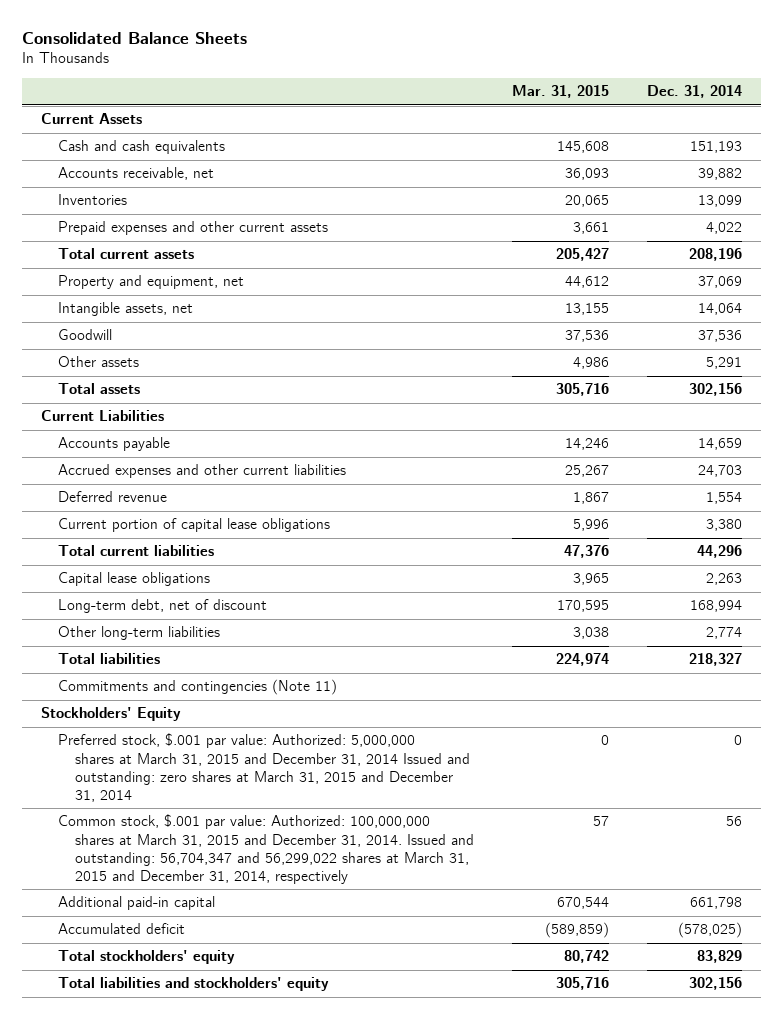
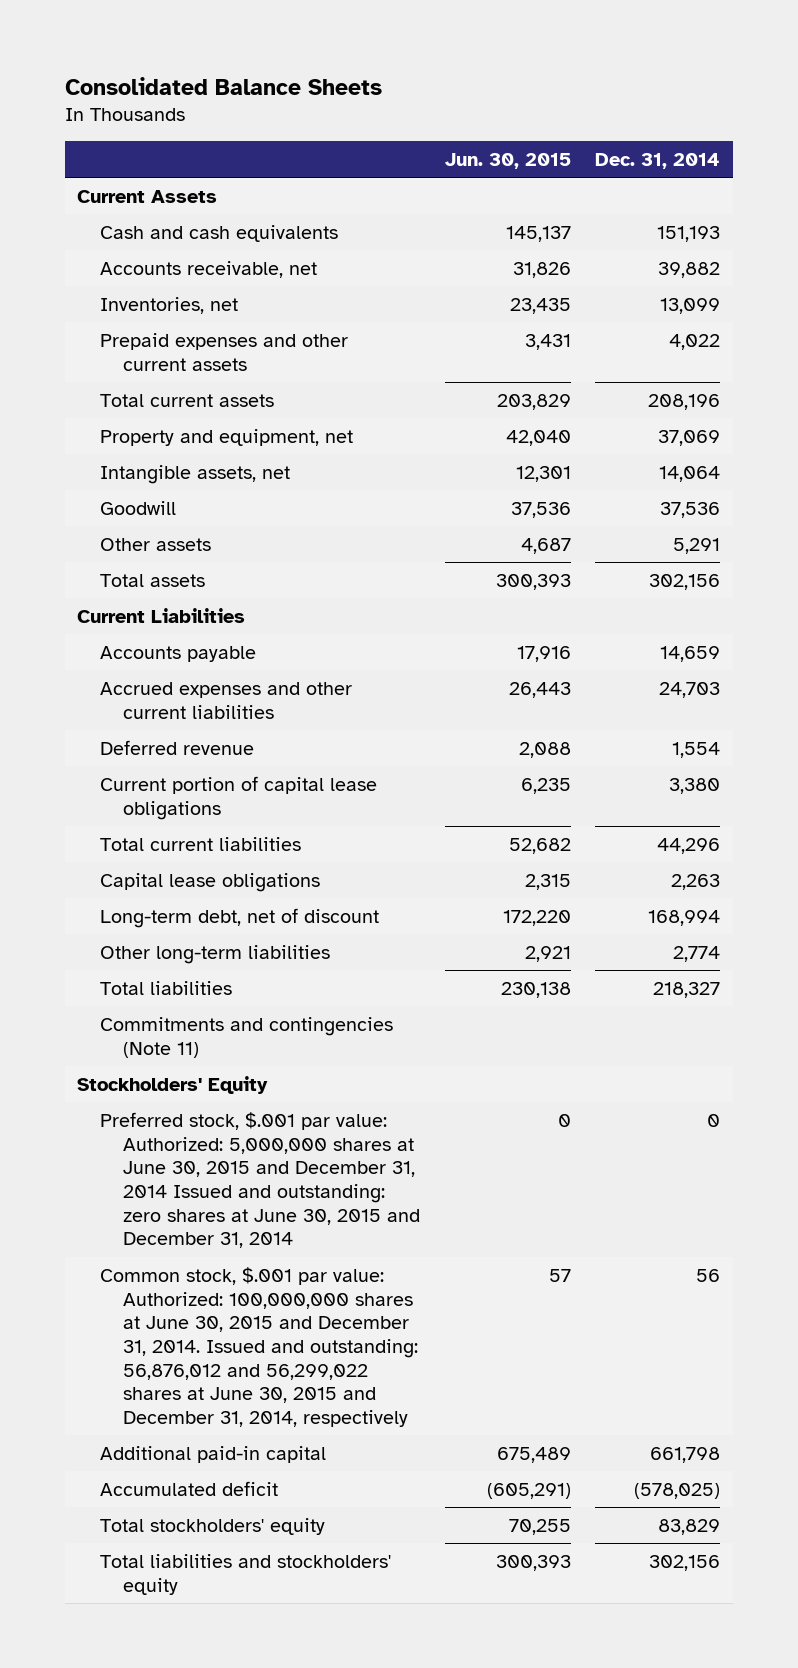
- | Mar. 31, 2015 | Dec. 31, 2014
+ | Jun. 30, 2015 | Dec. 31, 2014
- Inventories | 20,065 | 13,099
+ Inventories, net | 23,435 | 13,099
- Preferred stock, $.001 par value: Authorized: 5,000,000 shares at March 31, 2015 and December 31, 2014 Issued and outstanding: zero shares at March 31, 2015 and December 31, 2014 | 0 | 0
- Common stock, $.001 par value: Authorized: 100,000,000 shares at March 31, 2015 and December 31, 2014. Issued and outstanding: 56,704,347 and 56,299,022 shares at March 31, 2015 and December 31, 2014, respectively | 57 | 56
+ Preferred stock, $.001 par value: Authorized: 5,000,000 shares at June 30, 2015 and December 31, 2014 Issued and outstanding: zero shares at June 30, 2015 and December 31, 2014 | 0 | 0
+ Common stock, $.001 par value: Authorized: 100,000,000 shares at June 30, 2015 and December 31, 2014. Issued and outstanding: 56,876,012 and 56,299,022 shares at June 30, 2015 and December 31, 2014, respectively | 57 | 56

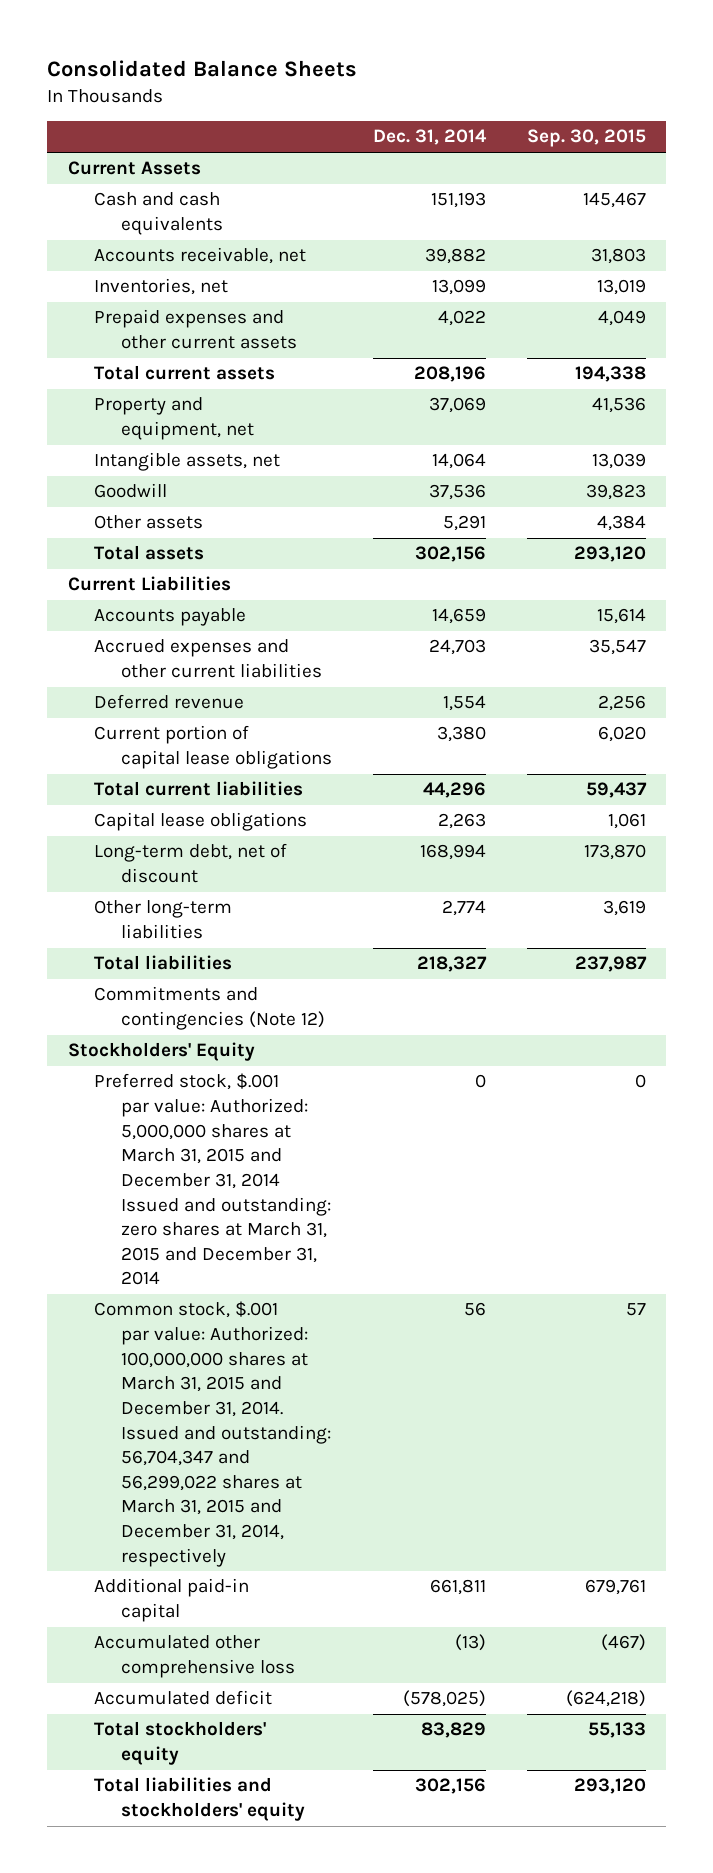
- | Jun. 30, 2015 | Dec. 31, 2014
+ | Dec. 31, 2014 | Sep. 30, 2015
- Commitments and contingencies (Note 11)
+ Commitments and contingencies (Note 12)
- Preferred stock, $.001 par value: Authorized: 5,000,000 shares at June 30, 2015 and December 31, 2014 Issued and outstanding: zero shares at June 30, 2015 and December 31, 2014 | 0 | 0
- Common stock, $.001 par value: Authorized: 100,000,000 shares at June 30, 2015 and December 31, 2014. Issued and outstanding: 56,876,012 and 56,299,022 shares at June 30, 2015 and December 31, 2014, respectively | 57 | 56
- Additional paid-in capital | 675,489 | 661,798
+ Preferred stock, $.001 par value: Authorized: 5,000,000 shares at March 31, 2015 and December 31, 2014 Issued and outstanding: zero shares at March 31, 2015 and December 31, 2014 | 0 | 0
+ Common stock, $.001 par value: Authorized: 100,000,000 shares at March 31, 2015 and December 31, 2014. Issued and outstanding: 56,704,347 and 56,299,022 shares at March 31, 2015 and December 31, 2014, respectively | 56 | 57
+ Additional paid-in capital | 661,811 | 679,761
+ Accumulated other comprehensive loss | (13) | (467)

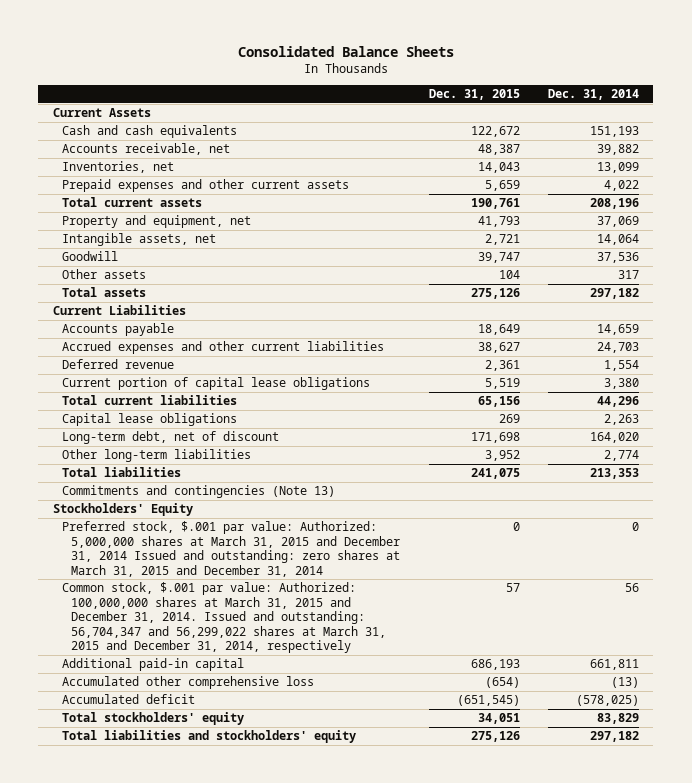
- | Dec. 31, 2014 | Sep. 30, 2015
+ | Dec. 31, 2015 | Dec. 31, 2014
- Other assets | 5,291 | 4,384
- Total assets | 302,156 | 293,120
+ Other assets | 104 | 317
+ Total assets | 275,126 | 297,182
- Long-term debt, net of discount | 168,994 | 173,870
+ Long-term debt, net of discount | 171,698 | 164,020
- Total liabilities | 218,327 | 237,987
- Commitments and contingencies (Note 12)
+ Total liabilities | 241,075 | 213,353
+ Commitments and contingencies (Note 13)
- Total liabilities and stockholders' equity | 302,156 | 293,120
+ Total liabilities and stockholders' equity | 275,126 | 297,182

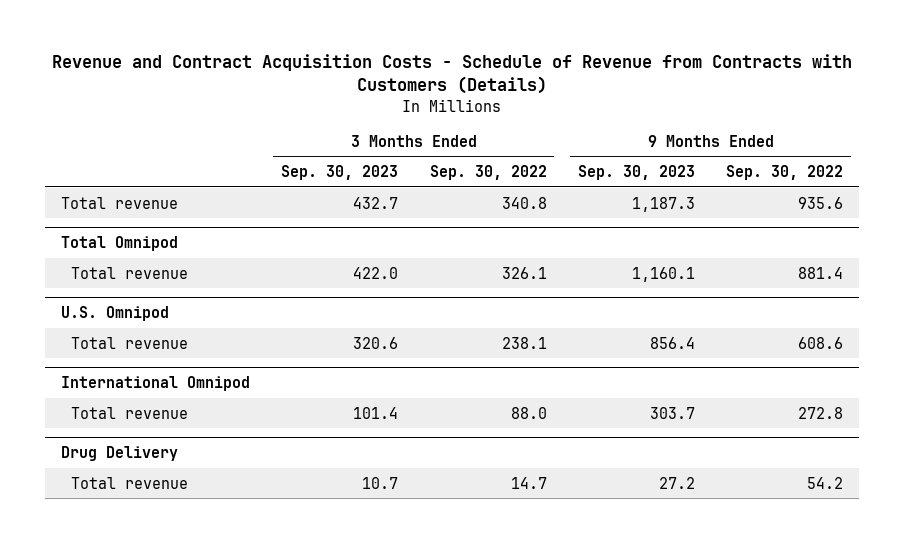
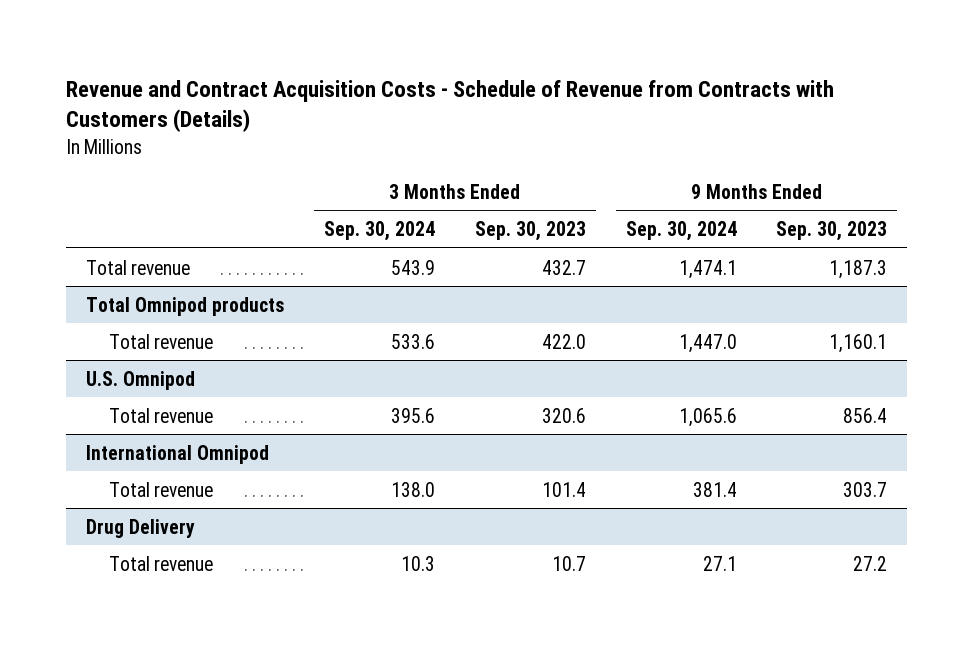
- | 3 Months Ended Sep. 30, 2023 | 3 Months Ended Sep. 30, 2022 | 9 Months Ended Sep. 30, 2023 | 9 Months Ended Sep. 30, 2022
+ | 3 Months Ended Sep. 30, 2024 | 3 Months Ended Sep. 30, 2023 | 9 Months Ended Sep. 30, 2024 | 9 Months Ended Sep. 30, 2023
- Total Omnipod
+ Total Omnipod products

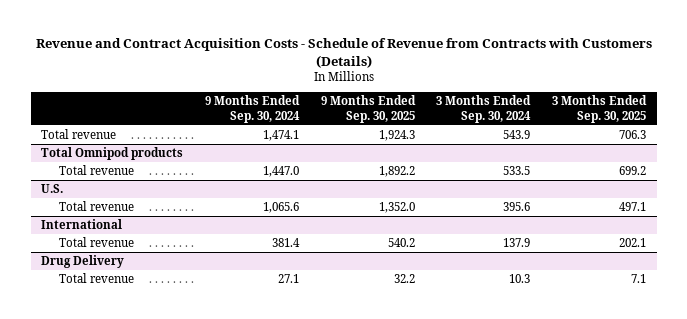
- | 3 Months Ended Sep. 30, 2024 | 3 Months Ended Sep. 30, 2023 | 9 Months Ended Sep. 30, 2024 | 9 Months Ended Sep. 30, 2023
+ | 9 Months Ended Sep. 30, 2024 | 9 Months Ended Sep. 30, 2025 | 3 Months Ended Sep. 30, 2024 | 3 Months Ended Sep. 30, 2025
@ Total Omnipod products
- Total revenue | 533.6 | 422.0 | 1,447.0 | 1,160.1
- U.S. Omnipod
@ Total Omnipod products
+ Total revenue | 1,447.0 | 1,892.2 | 533.5 | 699.2
+ U.S.
- International Omnipod
- Total revenue | 138.0 | 101.4 | 381.4 | 303.7
+ International
+ Total revenue | 381.4 | 540.2 | 137.9 | 202.1

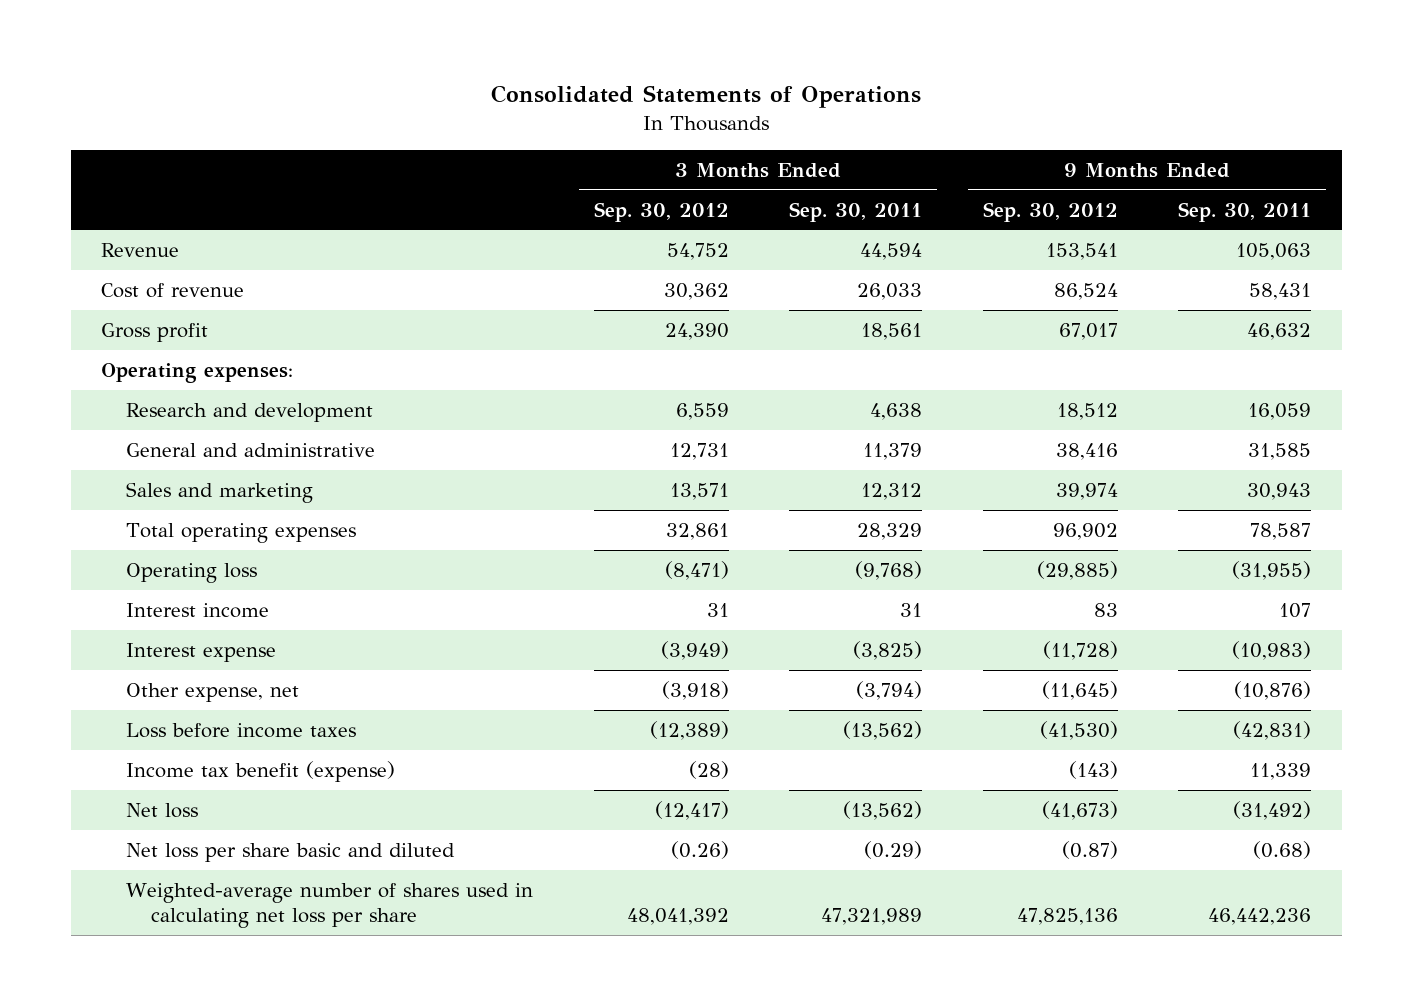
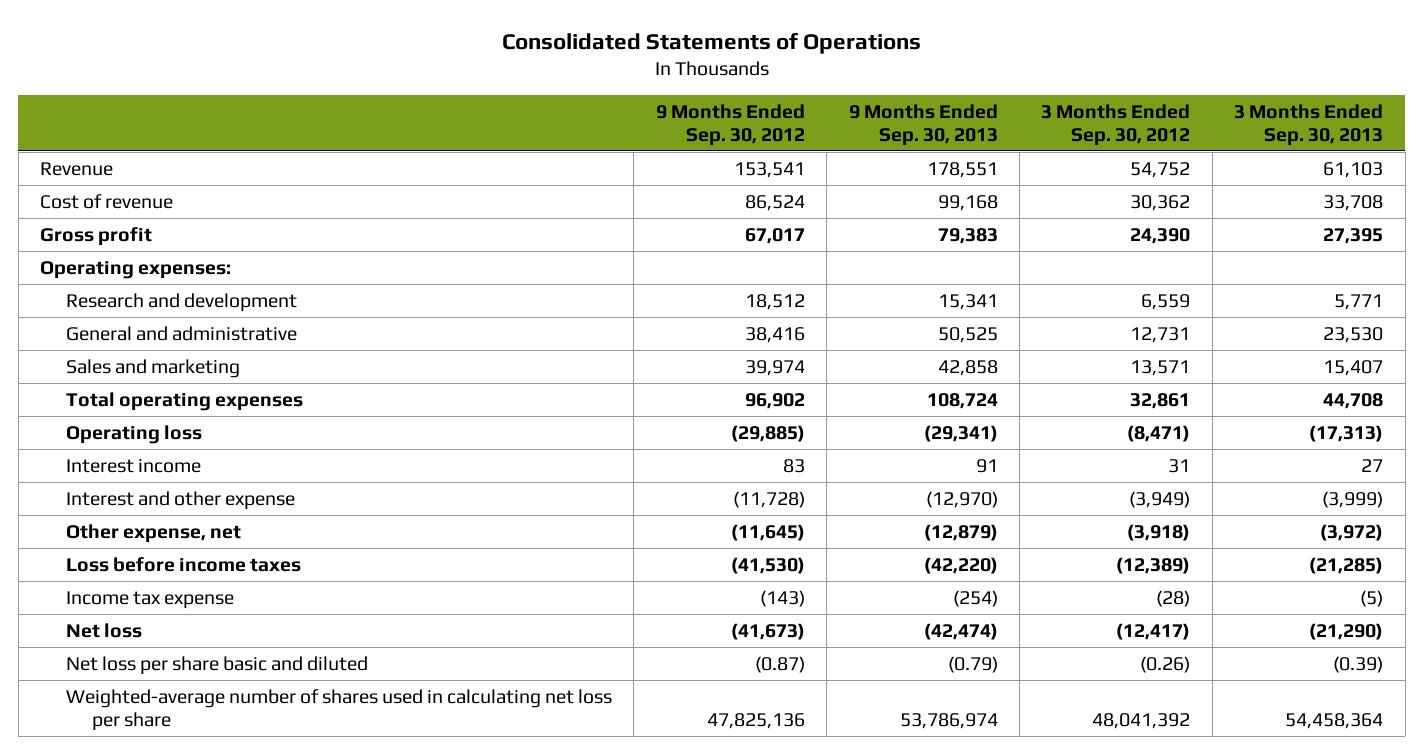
- | 3 Months Ended Sep. 30, 2012 | 3 Months Ended Sep. 30, 2011 | 9 Months Ended Sep. 30, 2012 | 9 Months Ended Sep. 30, 2011
+ | 9 Months Ended Sep. 30, 2012 | 9 Months Ended Sep. 30, 2013 | 3 Months Ended Sep. 30, 2012 | 3 Months Ended Sep. 30, 2013
- Interest expense | (3,949) | (3,825) | (11,728) | (10,983)
+ Interest and other expense | (11,728) | (12,970) | (3,949) | (3,999)
- Income tax benefit (expense) | (28) | | (143) | 11,339
+ Income tax expense | (143) | (254) | (28) | (5)

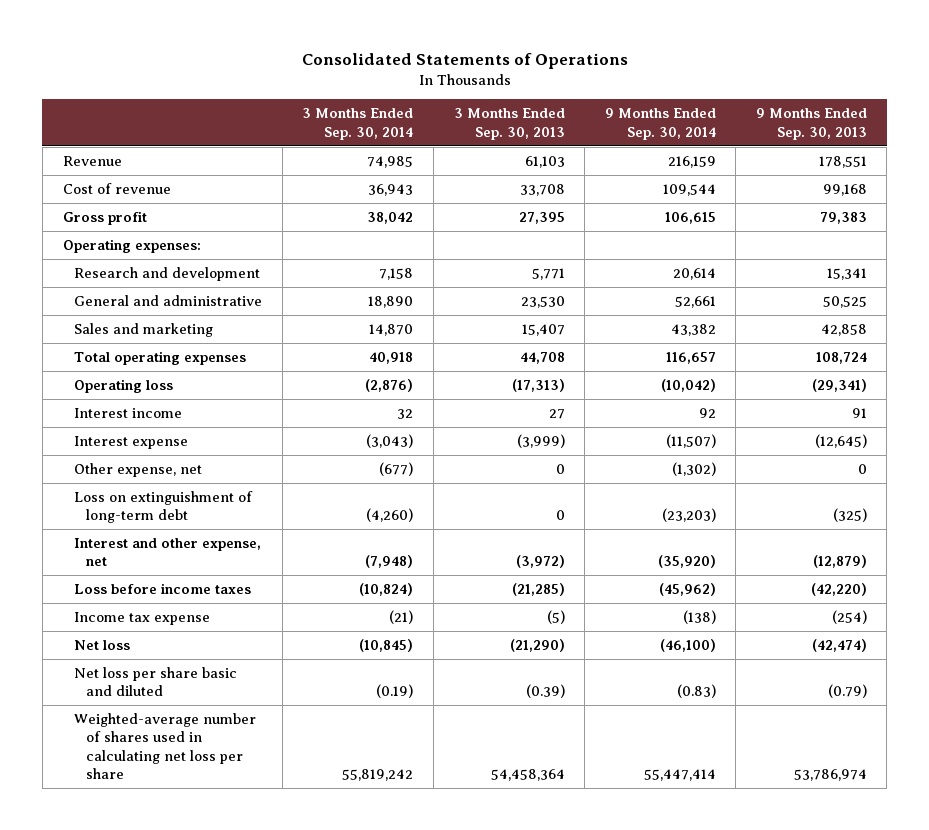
- | 9 Months Ended Sep. 30, 2012 | 9 Months Ended Sep. 30, 2013 | 3 Months Ended Sep. 30, 2012 | 3 Months Ended Sep. 30, 2013
+ | 3 Months Ended Sep. 30, 2014 | 3 Months Ended Sep. 30, 2013 | 9 Months Ended Sep. 30, 2014 | 9 Months Ended Sep. 30, 2013
- Interest and other expense | (11,728) | (12,970) | (3,949) | (3,999)
- Other expense, net | (11,645) | (12,879) | (3,918) | (3,972)
+ Interest expense | (3,043) | (3,999) | (11,507) | (12,645)
+ Other expense, net | (677) | 0 | (1,302) | 0
+ Loss on extinguishment of long-term debt | (4,260) | 0 | (23,203) | (325)
+ Interest and other expense, net | (7,948) | (3,972) | (35,920) | (12,879)

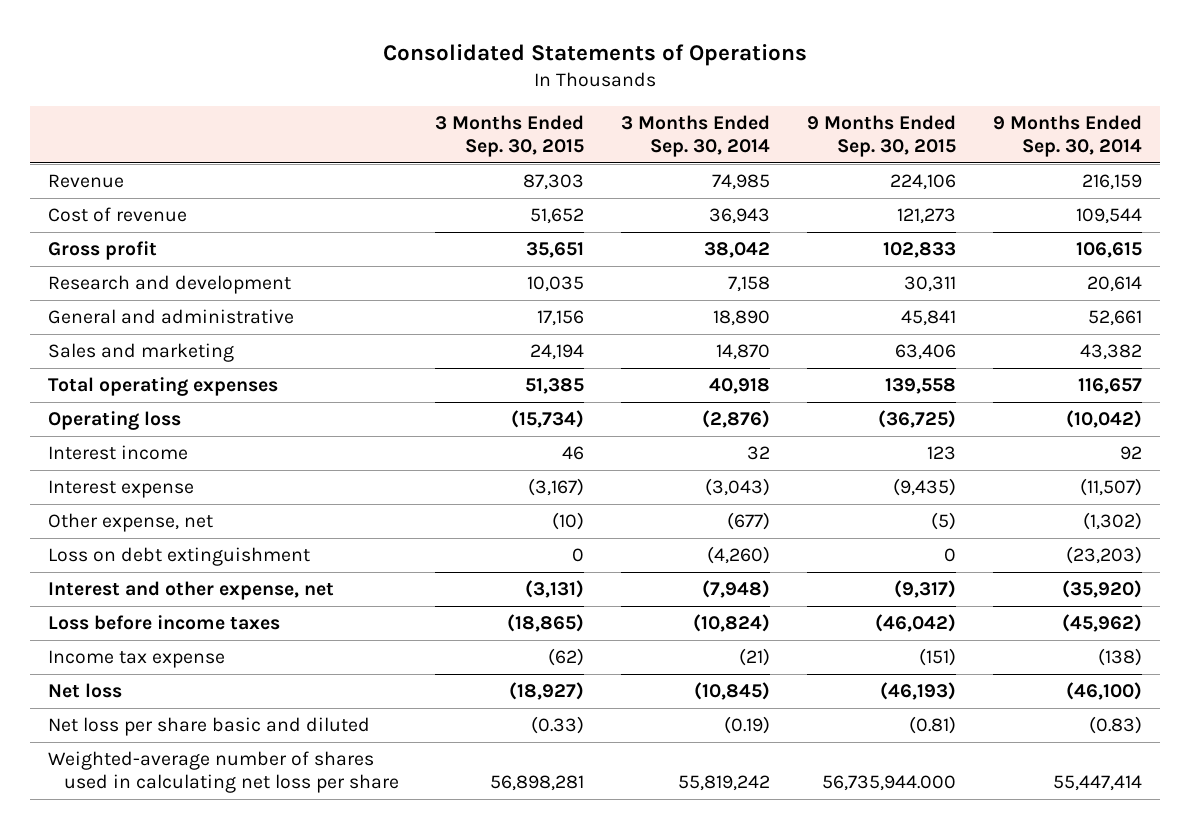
- | 3 Months Ended Sep. 30, 2014 | 3 Months Ended Sep. 30, 2013 | 9 Months Ended Sep. 30, 2014 | 9 Months Ended Sep. 30, 2013
+ | 3 Months Ended Sep. 30, 2015 | 3 Months Ended Sep. 30, 2014 | 9 Months Ended Sep. 30, 2015 | 9 Months Ended Sep. 30, 2014
- Operating expenses:
- Loss on extinguishment of long-term debt | (4,260) | 0 | (23,203) | (325)
+ Loss on debt extinguishment | 0 | (4,260) | 0 | (23,203)

